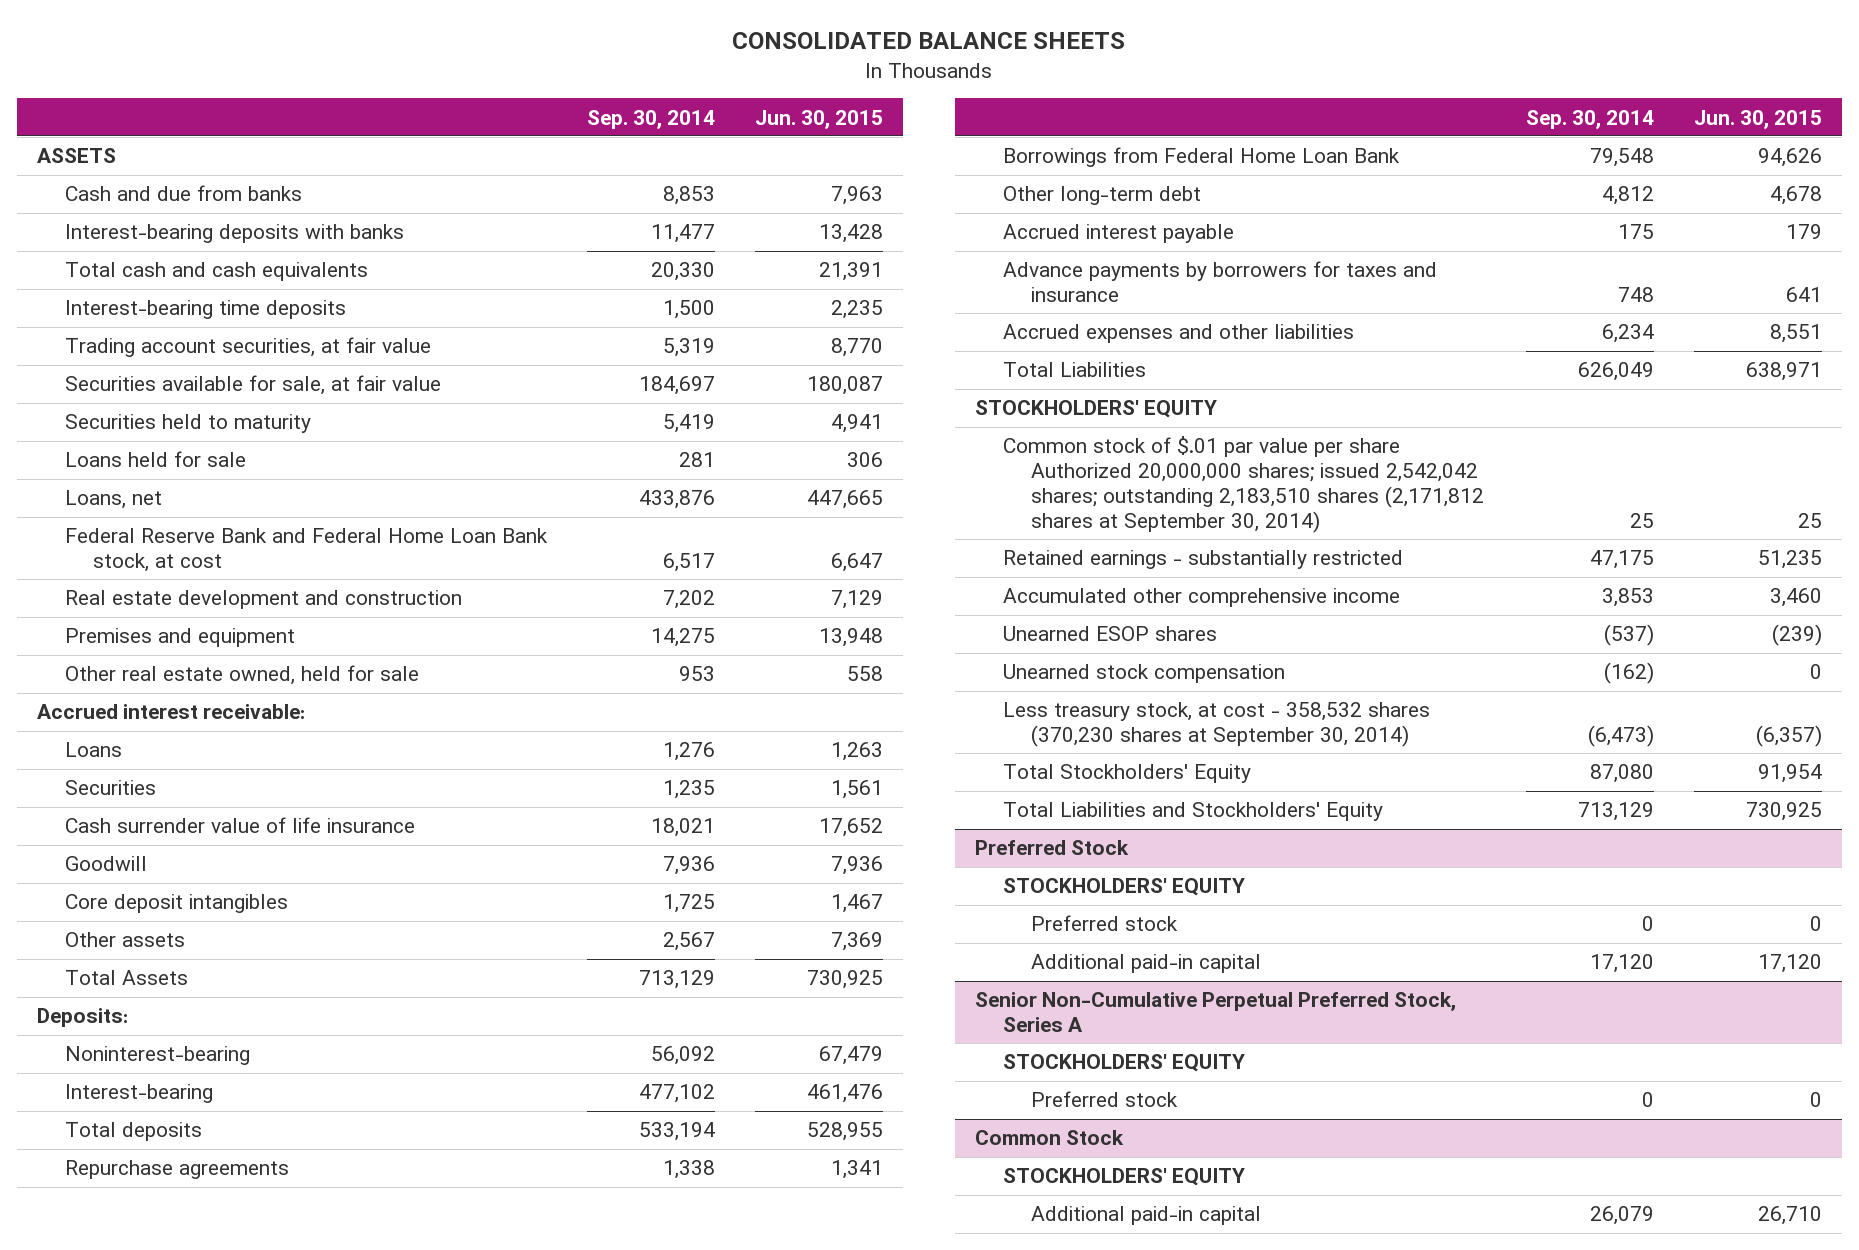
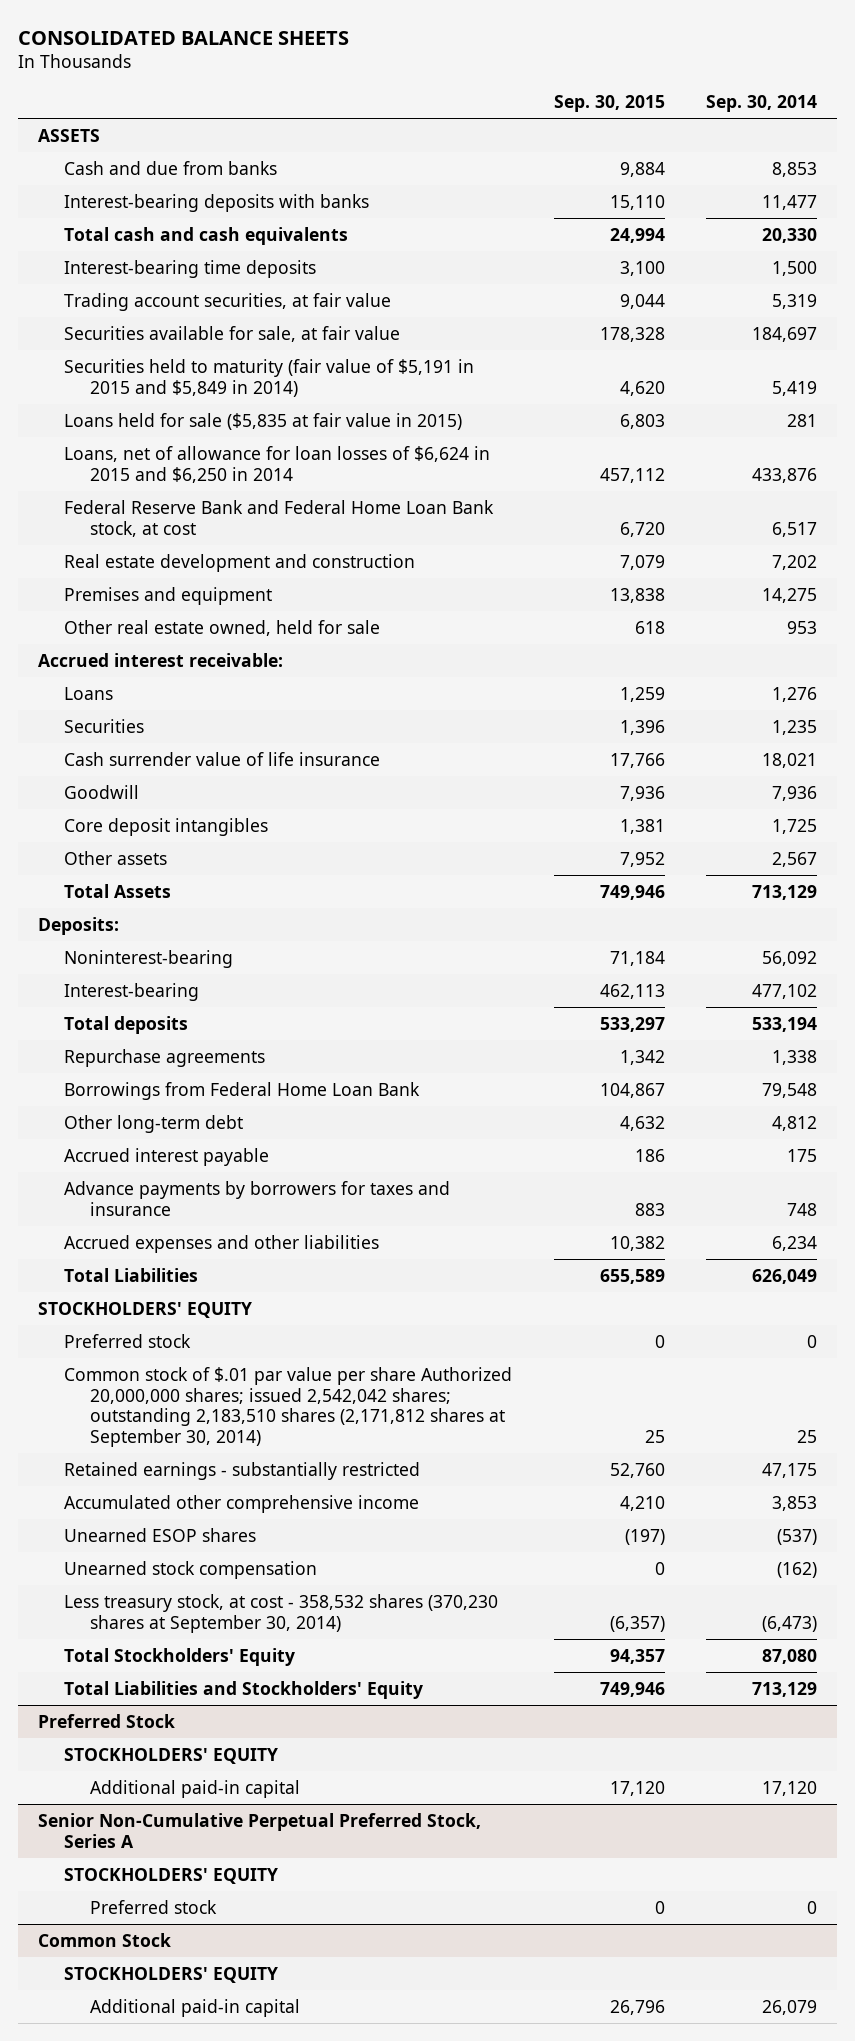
- | Sep. 30, 2014 | Jun. 30, 2015
+ | Sep. 30, 2015 | Sep. 30, 2014
- Securities held to maturity | 5,419 | 4,941
- Loans held for sale | 281 | 306
- Loans, net | 433,876 | 447,665
+ Securities held to maturity (fair value of $5,191 in 2015 and $5,849 in 2014) | 4,620 | 5,419
+ Loans held for sale ($5,835 at fair value in 2015) | 6,803 | 281
+ Loans, net of allowance for loan losses of $6,624 in 2015 and $6,250 in 2014 | 457,112 | 433,876
+ Preferred stock | 0 | 0
@ Preferred Stock
- Preferred stock | 0 | 0

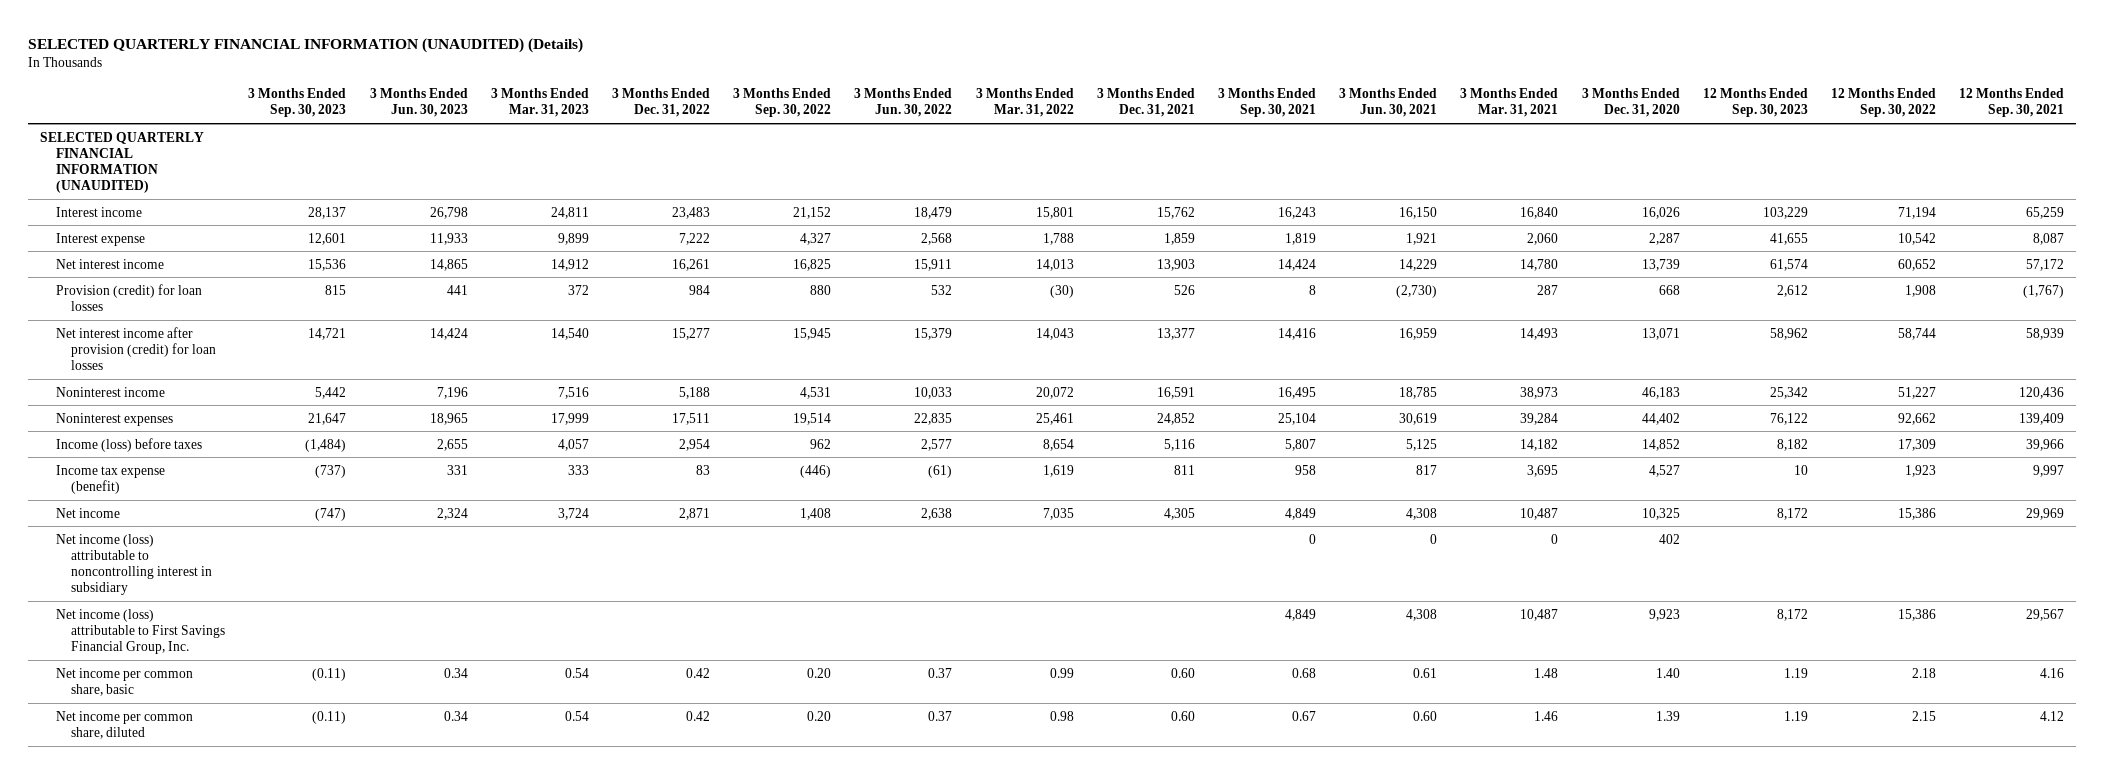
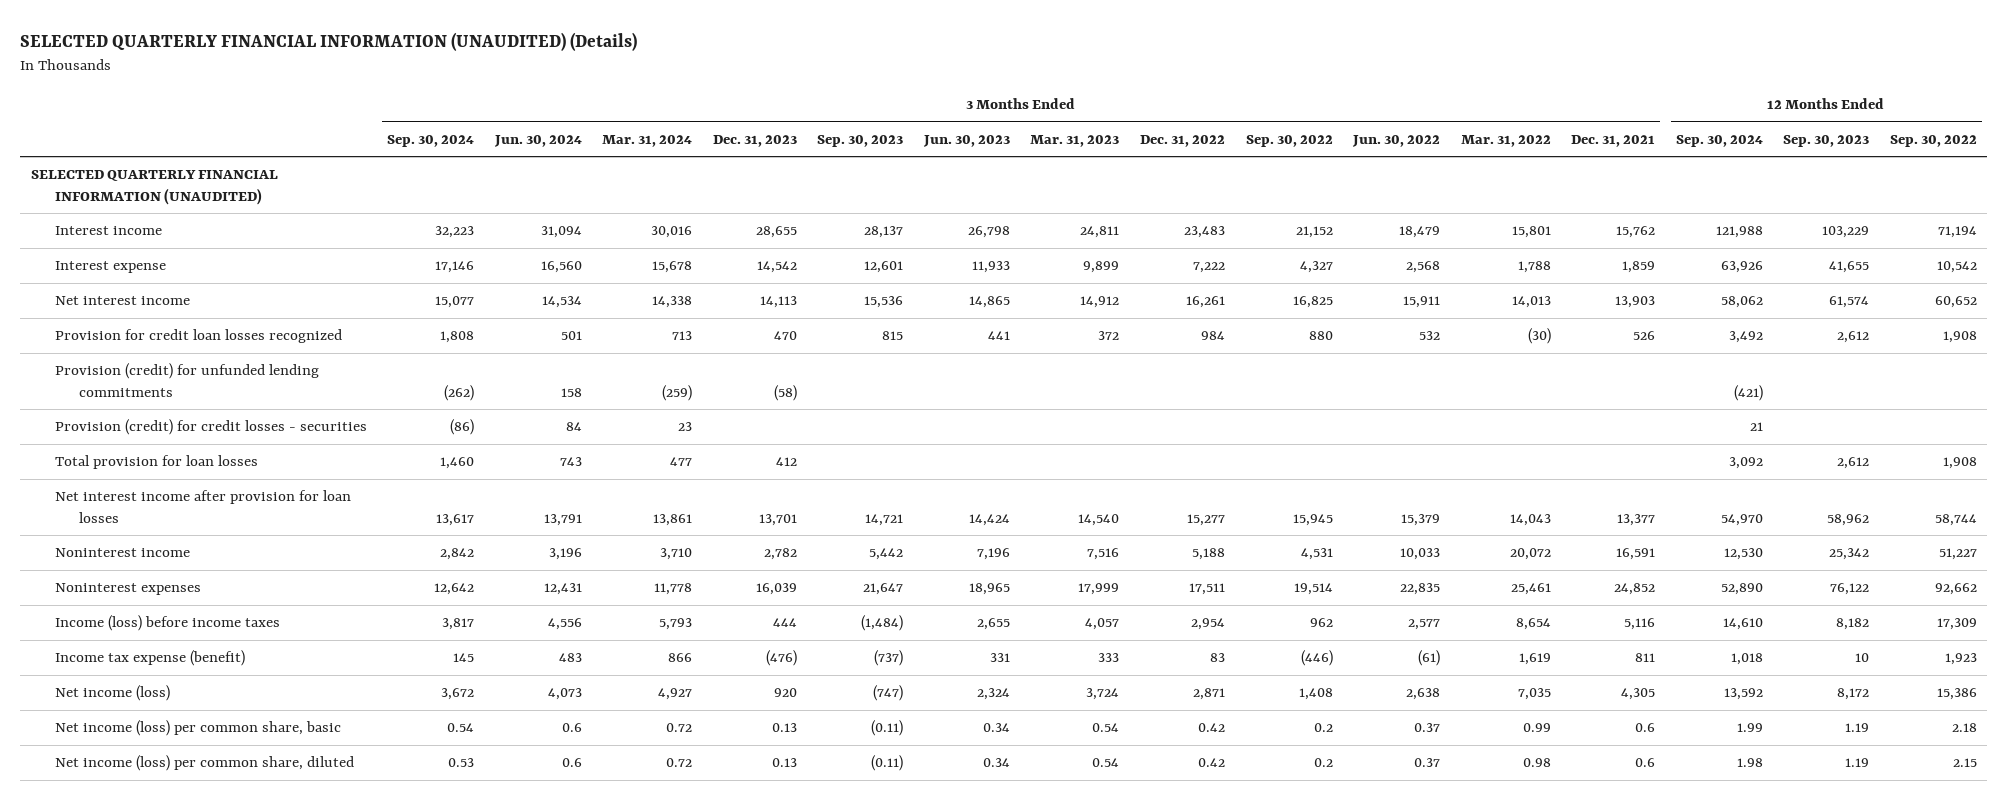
- | 3 Months Ended Sep. 30, 2023 | 3 Months Ended Jun. 30, 2023 | 3 Months Ended Mar. 31, 2023 | 3 Months Ended Dec. 31, 2022 | 3 Months Ended Sep. 30, 2022 | 3 Months Ended Jun. 30, 2022 | 3 Months Ended Mar. 31, 2022 | 3 Months Ended Dec. 31, 2021 | 3 Months Ended Sep. 30, 2021 | 3 Months Ended Jun. 30, 2021 | 3 Months Ended Mar. 31, 2021 | 3 Months Ended Dec. 31, 2020 | 12 Months Ended Sep. 30, 2023 | 12 Months Ended Sep. 30, 2022 | 12 Months Ended Sep. 30, 2021
+ | 3 Months Ended Sep. 30, 2024 | 3 Months Ended Jun. 30, 2024 | 3 Months Ended Mar. 31, 2024 | 3 Months Ended Dec. 31, 2023 | 3 Months Ended Sep. 30, 2023 | 3 Months Ended Jun. 30, 2023 | 3 Months Ended Mar. 31, 2023 | 3 Months Ended Dec. 31, 2022 | 3 Months Ended Sep. 30, 2022 | 3 Months Ended Jun. 30, 2022 | 3 Months Ended Mar. 31, 2022 | 3 Months Ended Dec. 31, 2021 | 12 Months Ended Sep. 30, 2024 | 12 Months Ended Sep. 30, 2023 | 12 Months Ended Sep. 30, 2022
- Provision (credit) for loan losses | 815 | 441 | 372 | 984 | 880 | 532 | (30) | 526 | 8 | (2,730) | 287 | 668 | 2,612 | 1,908 | (1,767)
- Net interest income after provision (credit) for loan losses | 14,721 | 14,424 | 14,540 | 15,277 | 15,945 | 15,379 | 14,043 | 13,377 | 14,416 | 16,959 | 14,493 | 13,071 | 58,962 | 58,744 | 58,939
+ Provision for credit loan losses recognized | 1,808 | 501 | 713 | 470 | 815 | 441 | 372 | 984 | 880 | 532 | (30) | 526 | 3,492 | 2,612 | 1,908
+ Provision (credit) for unfunded lending commitments | (262) | 158 | (259) | (58) | | | | | | | | | (421) | |
+ Provision (credit) for credit losses - securities | (86) | 84 | 23 | | | | | | | | | | 21 | |
+ Total provision for loan losses | 1,460 | 743 | 477 | 412 | | | | | | | | | 3,092 | 2,612 | 1,908
+ Net interest income after provision for loan losses | 13,617 | 13,791 | 13,861 | 13,701 | 14,721 | 14,424 | 14,540 | 15,277 | 15,945 | 15,379 | 14,043 | 13,377 | 54,970 | 58,962 | 58,744
- Income (loss) before taxes | (1,484) | 2,655 | 4,057 | 2,954 | 962 | 2,577 | 8,654 | 5,116 | 5,807 | 5,125 | 14,182 | 14,852 | 8,182 | 17,309 | 39,966
+ Income (loss) before income taxes | 3,817 | 4,556 | 5,793 | 444 | (1,484) | 2,655 | 4,057 | 2,954 | 962 | 2,577 | 8,654 | 5,116 | 14,610 | 8,182 | 17,309
- Net income | (747) | 2,324 | 3,724 | 2,871 | 1,408 | 2,638 | 7,035 | 4,305 | 4,849 | 4,308 | 10,487 | 10,325 | 8,172 | 15,386 | 29,969
- Net income (loss) attributable to noncontrolling interest in subsidiary | | | | | | | | | 0 | 0 | 0 | 402 | | |
- Net income (loss) attributable to First Savings Financial Group, Inc. | | | | | | | | | 4,849 | 4,308 | 10,487 | 9,923 | 8,172 | 15,386 | 29,567
- Net income per common share, basic | (0.11) | 0.34 | 0.54 | 0.42 | 0.20 | 0.37 | 0.99 | 0.60 | 0.68 | 0.61 | 1.48 | 1.40 | 1.19 | 2.18 | 4.16
- Net income per common share, diluted | (0.11) | 0.34 | 0.54 | 0.42 | 0.20 | 0.37 | 0.98 | 0.60 | 0.67 | 0.60 | 1.46 | 1.39 | 1.19 | 2.15 | 4.12
+ Net income (loss) | 3,672 | 4,073 | 4,927 | 920 | (747) | 2,324 | 3,724 | 2,871 | 1,408 | 2,638 | 7,035 | 4,305 | 13,592 | 8,172 | 15,386
+ Net income (loss) per common share, basic | 0.54 | 0.6 | 0.72 | 0.13 | (0.11) | 0.34 | 0.54 | 0.42 | 0.2 | 0.37 | 0.99 | 0.6 | 1.99 | 1.19 | 2.18
+ Net income (loss) per common share, diluted | 0.53 | 0.6 | 0.72 | 0.13 | (0.11) | 0.34 | 0.54 | 0.42 | 0.2 | 0.37 | 0.98 | 0.6 | 1.98 | 1.19 | 2.15

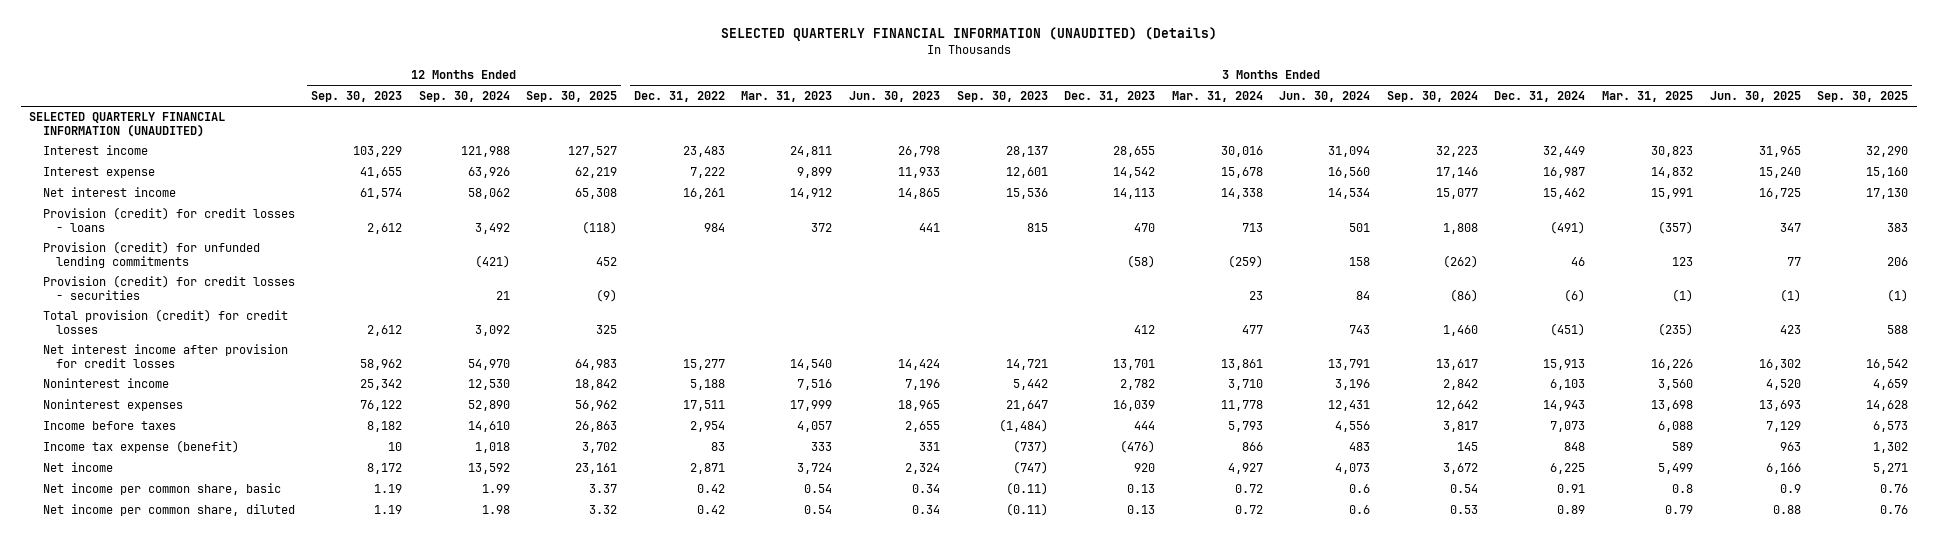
- | 3 Months Ended Sep. 30, 2024 | 3 Months Ended Jun. 30, 2024 | 3 Months Ended Mar. 31, 2024 | 3 Months Ended Dec. 31, 2023 | 3 Months Ended Sep. 30, 2023 | 3 Months Ended Jun. 30, 2023 | 3 Months Ended Mar. 31, 2023 | 3 Months Ended Dec. 31, 2022 | 3 Months Ended Sep. 30, 2022 | 3 Months Ended Jun. 30, 2022 | 3 Months Ended Mar. 31, 2022 | 3 Months Ended Dec. 31, 2021 | 12 Months Ended Sep. 30, 2024 | 12 Months Ended Sep. 30, 2023 | 12 Months Ended Sep. 30, 2022
+ | 12 Months Ended Sep. 30, 2023 | 12 Months Ended Sep. 30, 2024 | 12 Months Ended Sep. 30, 2025 | 3 Months Ended Dec. 31, 2022 | 3 Months Ended Mar. 31, 2023 | 3 Months Ended Jun. 30, 2023 | 3 Months Ended Sep. 30, 2023 | 3 Months Ended Dec. 31, 2023 | 3 Months Ended Mar. 31, 2024 | 3 Months Ended Jun. 30, 2024 | 3 Months Ended Sep. 30, 2024 | 3 Months Ended Dec. 31, 2024 | 3 Months Ended Mar. 31, 2025 | 3 Months Ended Jun. 30, 2025 | 3 Months Ended Sep. 30, 2025
- Provision for credit loan losses recognized | 1,808 | 501 | 713 | 470 | 815 | 441 | 372 | 984 | 880 | 532 | (30) | 526 | 3,492 | 2,612 | 1,908
+ Provision (credit) for credit losses - loans | 2,612 | 3,492 | (118) | 984 | 372 | 441 | 815 | 470 | 713 | 501 | 1,808 | (491) | (357) | 347 | 383
- Total provision for loan losses | 1,460 | 743 | 477 | 412 | | | | | | | | | 3,092 | 2,612 | 1,908
- Net interest income after provision for loan losses | 13,617 | 13,791 | 13,861 | 13,701 | 14,721 | 14,424 | 14,540 | 15,277 | 15,945 | 15,379 | 14,043 | 13,377 | 54,970 | 58,962 | 58,744
+ Total provision (credit) for credit losses | 2,612 | 3,092 | 325 | | | | | 412 | 477 | 743 | 1,460 | (451) | (235) | 423 | 588
+ Net interest income after provision for credit losses | 58,962 | 54,970 | 64,983 | 15,277 | 14,540 | 14,424 | 14,721 | 13,701 | 13,861 | 13,791 | 13,617 | 15,913 | 16,226 | 16,302 | 16,542
- Income (loss) before income taxes | 3,817 | 4,556 | 5,793 | 444 | (1,484) | 2,655 | 4,057 | 2,954 | 962 | 2,577 | 8,654 | 5,116 | 14,610 | 8,182 | 17,309
+ Income before taxes | 8,182 | 14,610 | 26,863 | 2,954 | 4,057 | 2,655 | (1,484) | 444 | 5,793 | 4,556 | 3,817 | 7,073 | 6,088 | 7,129 | 6,573
- Net income (loss) | 3,672 | 4,073 | 4,927 | 920 | (747) | 2,324 | 3,724 | 2,871 | 1,408 | 2,638 | 7,035 | 4,305 | 13,592 | 8,172 | 15,386
- Net income (loss) per common share, basic | 0.54 | 0.6 | 0.72 | 0.13 | (0.11) | 0.34 | 0.54 | 0.42 | 0.2 | 0.37 | 0.99 | 0.6 | 1.99 | 1.19 | 2.18
- Net income (loss) per common share, diluted | 0.53 | 0.6 | 0.72 | 0.13 | (0.11) | 0.34 | 0.54 | 0.42 | 0.2 | 0.37 | 0.98 | 0.6 | 1.98 | 1.19 | 2.15
+ Net income | 8,172 | 13,592 | 23,161 | 2,871 | 3,724 | 2,324 | (747) | 920 | 4,927 | 4,073 | 3,672 | 6,225 | 5,499 | 6,166 | 5,271
+ Net income per common share, basic | 1.19 | 1.99 | 3.37 | 0.42 | 0.54 | 0.34 | (0.11) | 0.13 | 0.72 | 0.6 | 0.54 | 0.91 | 0.8 | 0.9 | 0.76
+ Net income per common share, diluted | 1.19 | 1.98 | 3.32 | 0.42 | 0.54 | 0.34 | (0.11) | 0.13 | 0.72 | 0.6 | 0.53 | 0.89 | 0.79 | 0.88 | 0.76

